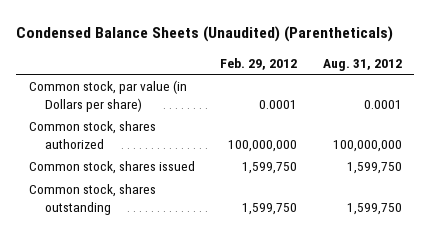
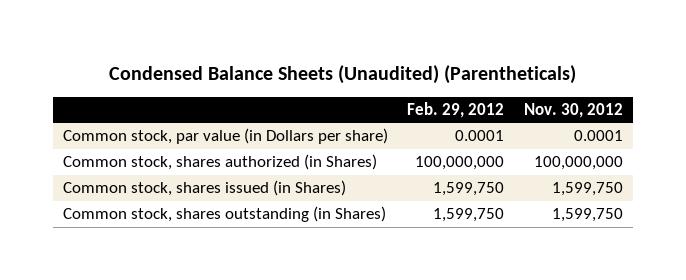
- | Feb. 29, 2012 | Aug. 31, 2012
+ | Feb. 29, 2012 | Nov. 30, 2012
- Common stock, shares authorized | 100,000,000 | 100,000,000
- Common stock, shares issued | 1,599,750 | 1,599,750
- Common stock, shares outstanding | 1,599,750 | 1,599,750
+ Common stock, shares authorized (in Shares) | 100,000,000 | 100,000,000
+ Common stock, shares issued (in Shares) | 1,599,750 | 1,599,750
+ Common stock, shares outstanding (in Shares) | 1,599,750 | 1,599,750

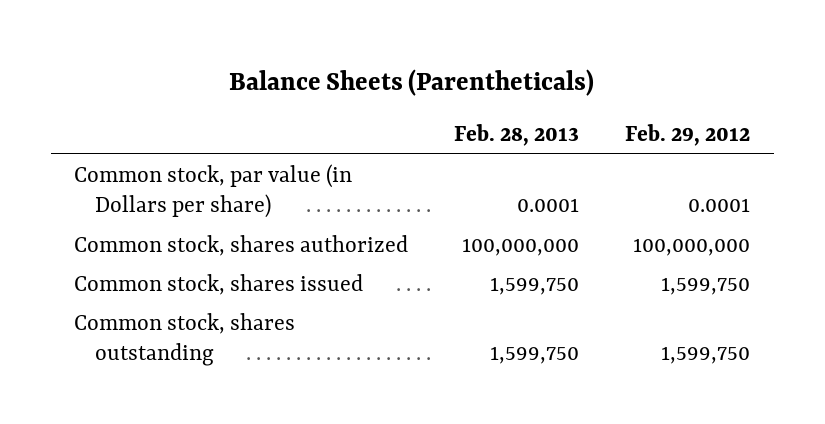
- Condensed Balance Sheets (Unaudited) (Parentheticals)
+ Balance Sheets (Parentheticals)
- | Feb. 29, 2012 | Nov. 30, 2012
+ | Feb. 28, 2013 | Feb. 29, 2012
- Common stock, shares authorized (in Shares) | 100,000,000 | 100,000,000
- Common stock, shares issued (in Shares) | 1,599,750 | 1,599,750
- Common stock, shares outstanding (in Shares) | 1,599,750 | 1,599,750
+ Common stock, shares authorized | 100,000,000 | 100,000,000
+ Common stock, shares issued | 1,599,750 | 1,599,750
+ Common stock, shares outstanding | 1,599,750 | 1,599,750

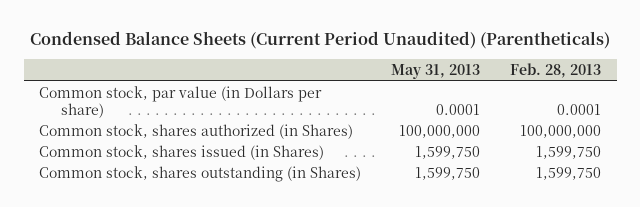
- Balance Sheets (Parentheticals)
+ Condensed Balance Sheets (Current Period Unaudited) (Parentheticals)
- | Feb. 28, 2013 | Feb. 29, 2012
+ | May 31, 2013 | Feb. 28, 2013
- Common stock, shares authorized | 100,000,000 | 100,000,000
- Common stock, shares issued | 1,599,750 | 1,599,750
- Common stock, shares outstanding | 1,599,750 | 1,599,750
+ Common stock, shares authorized (in Shares) | 100,000,000 | 100,000,000
+ Common stock, shares issued (in Shares) | 1,599,750 | 1,599,750
+ Common stock, shares outstanding (in Shares) | 1,599,750 | 1,599,750

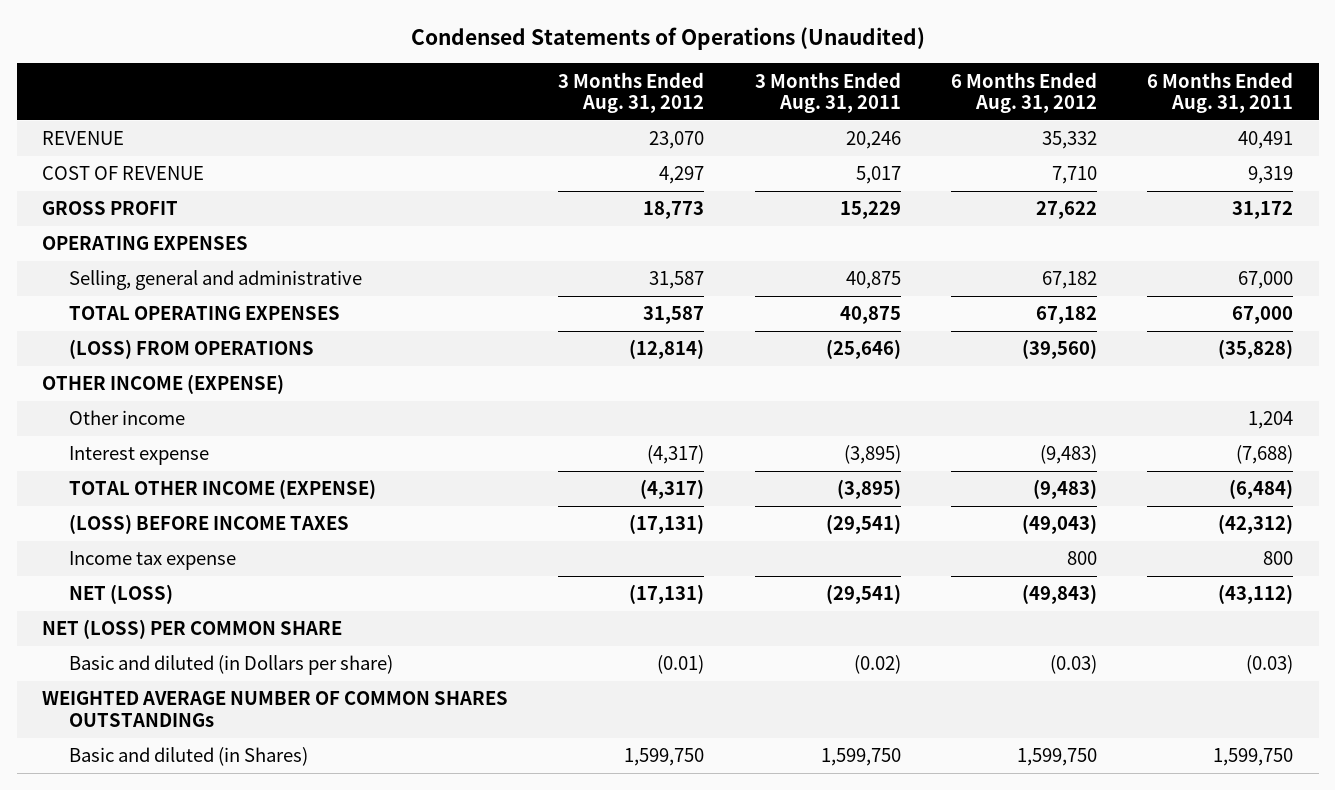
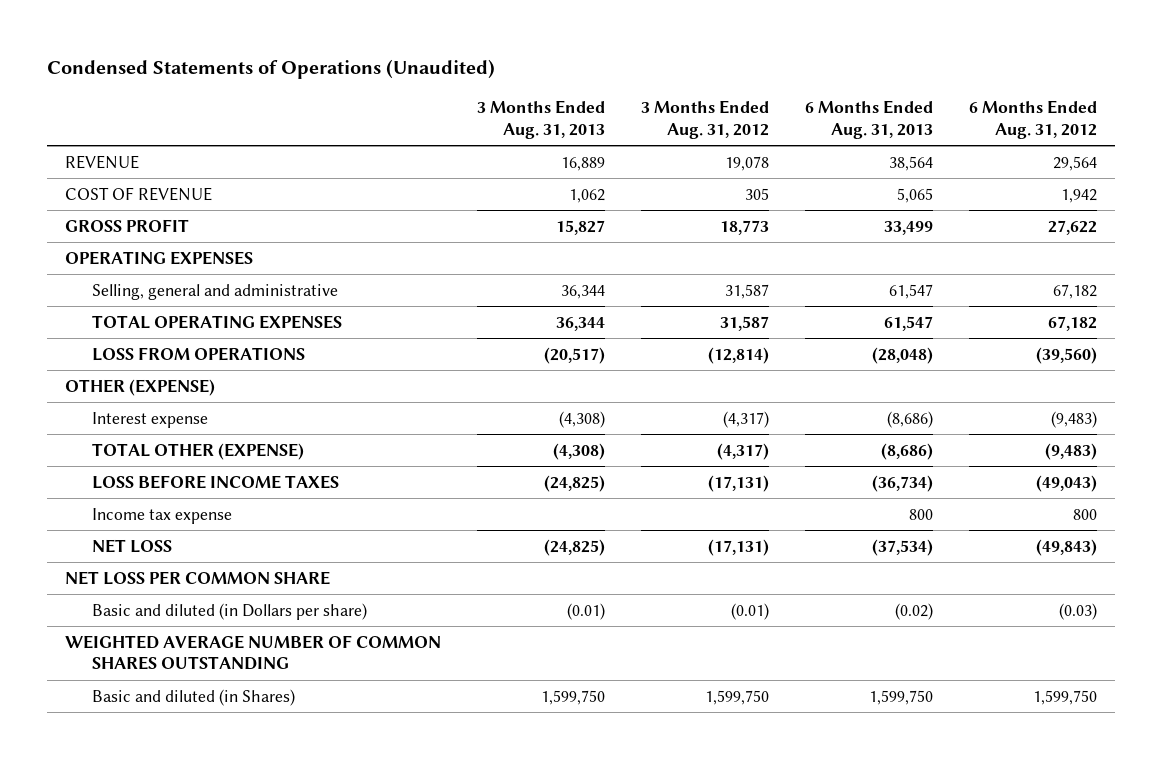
- | 3 Months Ended Aug. 31, 2012 | 3 Months Ended Aug. 31, 2011 | 6 Months Ended Aug. 31, 2012 | 6 Months Ended Aug. 31, 2011
+ | 3 Months Ended Aug. 31, 2013 | 3 Months Ended Aug. 31, 2012 | 6 Months Ended Aug. 31, 2013 | 6 Months Ended Aug. 31, 2012
- REVENUE | 23,070 | 20,246 | 35,332 | 40,491
- COST OF REVENUE | 4,297 | 5,017 | 7,710 | 9,319
+ REVENUE | 16,889 | 19,078 | 38,564 | 29,564
+ COST OF REVENUE | 1,062 | 305 | 5,065 | 1,942
- (LOSS) FROM OPERATIONS | (12,814) | (25,646) | (39,560) | (35,828)
- OTHER INCOME (EXPENSE)
- Other income | | | | 1,204
+ LOSS FROM OPERATIONS | (20,517) | (12,814) | (28,048) | (39,560)
+ OTHER (EXPENSE)
- TOTAL OTHER INCOME (EXPENSE) | (4,317) | (3,895) | (9,483) | (6,484)
- (LOSS) BEFORE INCOME TAXES | (17,131) | (29,541) | (49,043) | (42,312)
+ TOTAL OTHER (EXPENSE) | (4,308) | (4,317) | (8,686) | (9,483)
+ LOSS BEFORE INCOME TAXES | (24,825) | (17,131) | (36,734) | (49,043)
- NET (LOSS) | (17,131) | (29,541) | (49,843) | (43,112)
- NET (LOSS) PER COMMON SHARE
+ NET LOSS | (24,825) | (17,131) | (37,534) | (49,843)
+ NET LOSS PER COMMON SHARE
- WEIGHTED AVERAGE NUMBER OF COMMON SHARES OUTSTANDINGs
+ WEIGHTED AVERAGE NUMBER OF COMMON SHARES OUTSTANDING

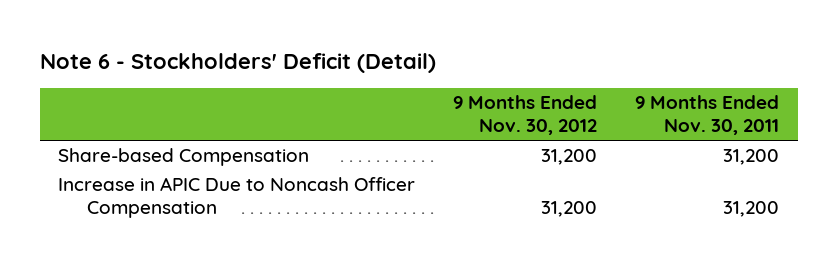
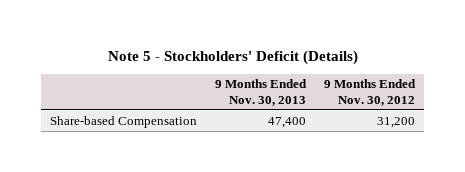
- Note 6 - Stockholders' Deficit (Detail)
+ Note 5 - Stockholders' Deficit (Details)
- | 9 Months Ended Nov. 30, 2012 | 9 Months Ended Nov. 30, 2011
+ | 9 Months Ended Nov. 30, 2013 | 9 Months Ended Nov. 30, 2012
- Increase in APIC Due to Noncash Officer Compensation | 31,200 | 31,200

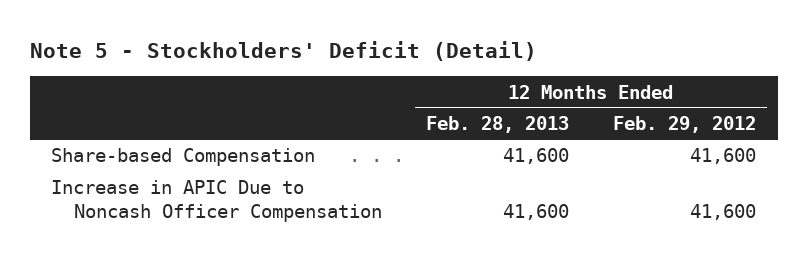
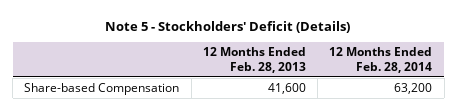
- Note 5 - Stockholders' Deficit (Detail)
+ Note 5 - Stockholders' Deficit (Details)
- | 12 Months Ended Feb. 28, 2013 | 12 Months Ended Feb. 29, 2012
+ | 12 Months Ended Feb. 28, 2013 | 12 Months Ended Feb. 28, 2014
- Increase in APIC Due to Noncash Officer Compensation | 41,600 | 41,600

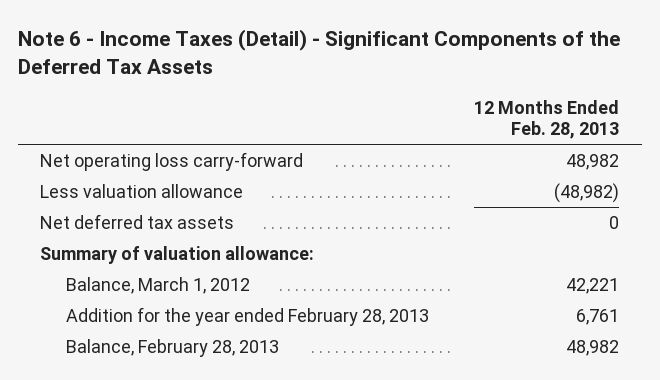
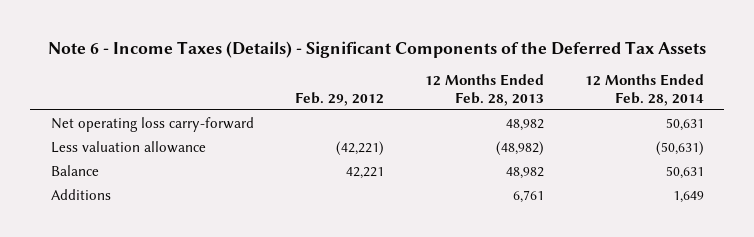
- Note 6 - Income Taxes (Detail) - Significant Components of the Deferred Tax Assets
+ Note 6 - Income Taxes (Details) - Significant Components of the Deferred Tax Assets
- | 12 Months Ended Feb. 28, 2013
+ | Feb. 29, 2012 | 12 Months Ended Feb. 28, 2013 | 12 Months Ended Feb. 28, 2014
- Net deferred tax assets | 0
- Summary of valuation allowance:
- Balance, March 1, 2012 | 42,221
- Addition for the year ended February 28, 2013 | 6,761
- Balance, February 28, 2013 | 48,982
+ Balance | 42,221 | 48,982 | 50,631
+ Additions | | 6,761 | 1,649

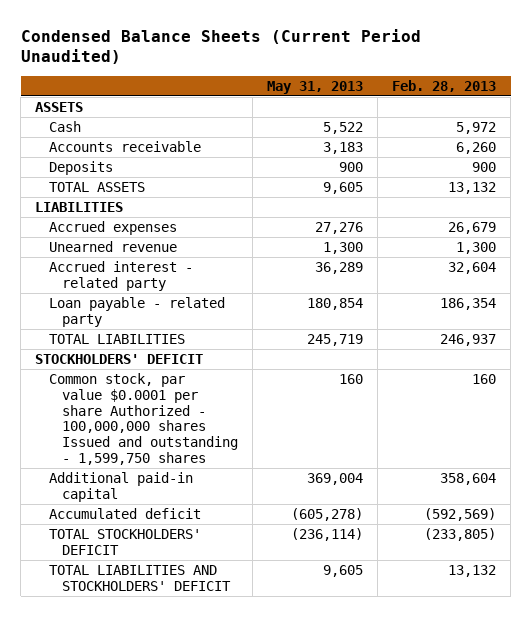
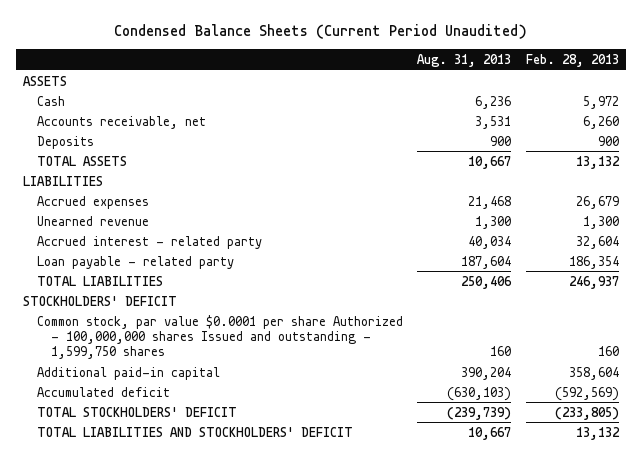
- | May 31, 2013 | Feb. 28, 2013
+ | Aug. 31, 2013 | Feb. 28, 2013
- Accounts receivable | 3,183 | 6,260
+ Accounts receivable, net | 3,531 | 6,260

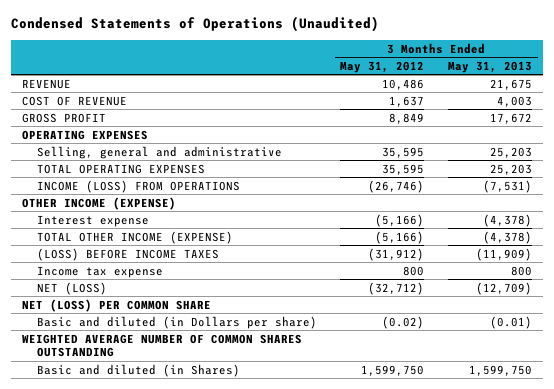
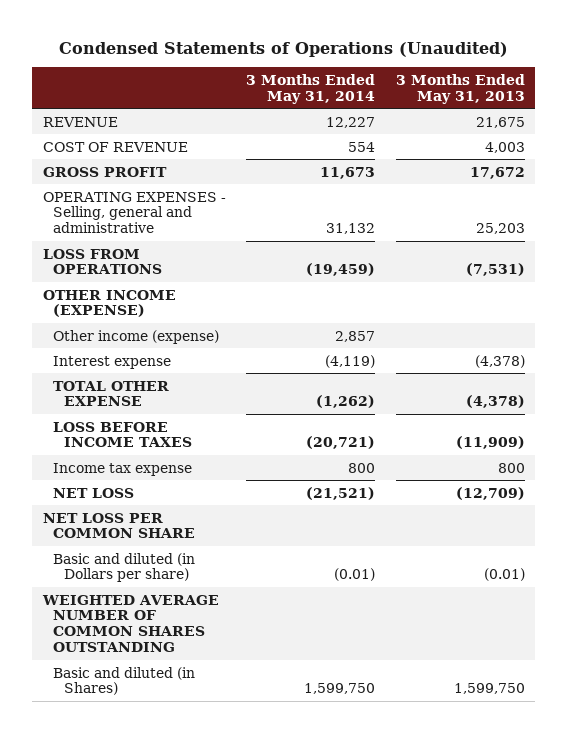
- | 3 Months Ended May 31, 2012 | 3 Months Ended May 31, 2013
+ | 3 Months Ended May 31, 2014 | 3 Months Ended May 31, 2013
- OPERATING EXPENSES
- Selling, general and administrative | 35,595 | 25,203
- TOTAL OPERATING EXPENSES | 35,595 | 25,203
- INCOME (LOSS) FROM OPERATIONS | (26,746) | (7,531)
+ OPERATING EXPENSES - Selling, general and administrative | 31,132 | 25,203
+ LOSS FROM OPERATIONS | (19,459) | (7,531)
+ Other income (expense) | 2,857 |
- TOTAL OTHER INCOME (EXPENSE) | (5,166) | (4,378)
- (LOSS) BEFORE INCOME TAXES | (31,912) | (11,909)
+ TOTAL OTHER EXPENSE | (1,262) | (4,378)
+ LOSS BEFORE INCOME TAXES | (20,721) | (11,909)
- NET (LOSS) | (32,712) | (12,709)
- NET (LOSS) PER COMMON SHARE
+ NET LOSS | (21,521) | (12,709)
+ NET LOSS PER COMMON SHARE

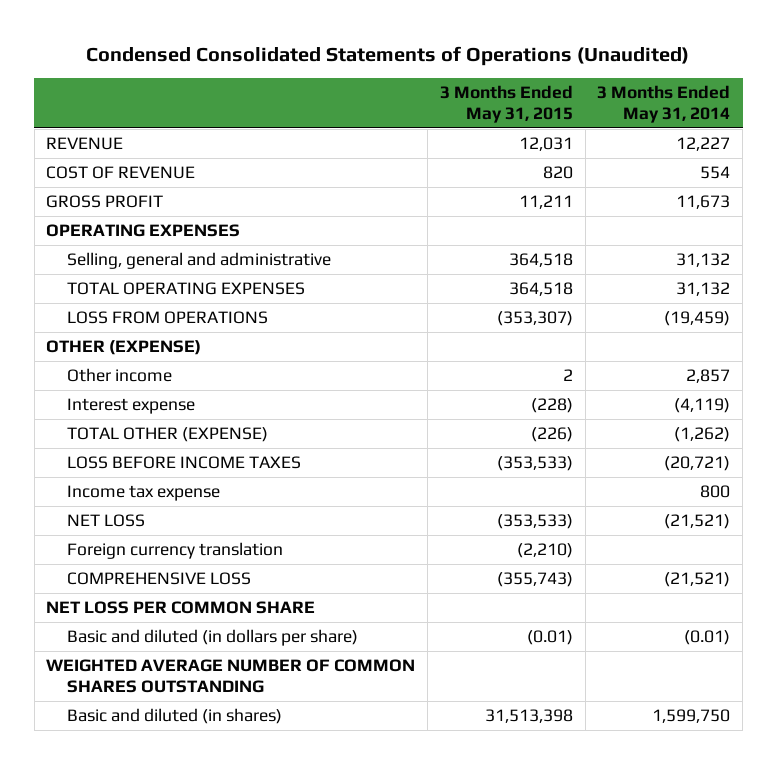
- Condensed Statements of Operations (Unaudited)
+ Condensed Consolidated Statements of Operations (Unaudited)
- | 3 Months Ended May 31, 2014 | 3 Months Ended May 31, 2013
+ | 3 Months Ended May 31, 2015 | 3 Months Ended May 31, 2014
- OPERATING EXPENSES - Selling, general and administrative | 31,132 | 25,203
+ OPERATING EXPENSES
+ Selling, general and administrative | 364,518 | 31,132
+ TOTAL OPERATING EXPENSES | 364,518 | 31,132
- OTHER INCOME (EXPENSE)
- Other income (expense) | 2,857 |
+ OTHER (EXPENSE)
+ Other income | 2 | 2,857
- TOTAL OTHER EXPENSE | (1,262) | (4,378)
+ TOTAL OTHER (EXPENSE) | (226) | (1,262)
+ Foreign currency translation | (2,210) |
+ COMPREHENSIVE LOSS | (355,743) | (21,521)
- Basic and diluted (in Dollars per share) | (0.01) | (0.01)
+ Basic and diluted (in dollars per share) | (0.01) | (0.01)
- Basic and diluted (in Shares) | 1,599,750 | 1,599,750
+ Basic and diluted (in shares) | 31,513,398 | 1,599,750

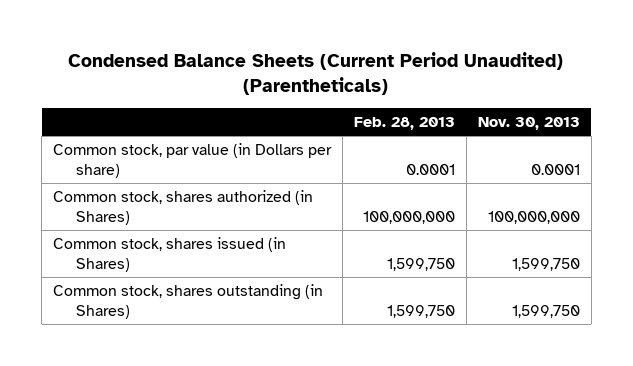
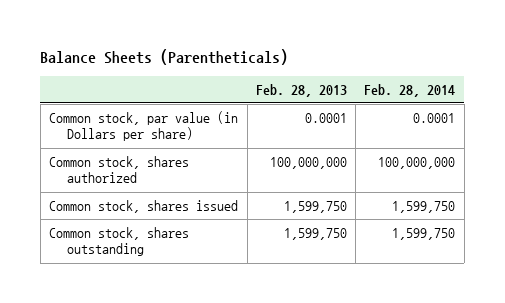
- Condensed Balance Sheets (Current Period Unaudited) (Parentheticals)
+ Balance Sheets (Parentheticals)
- | Feb. 28, 2013 | Nov. 30, 2013
+ | Feb. 28, 2013 | Feb. 28, 2014
- Common stock, shares authorized (in Shares) | 100,000,000 | 100,000,000
- Common stock, shares issued (in Shares) | 1,599,750 | 1,599,750
- Common stock, shares outstanding (in Shares) | 1,599,750 | 1,599,750
+ Common stock, shares authorized | 100,000,000 | 100,000,000
+ Common stock, shares issued | 1,599,750 | 1,599,750
+ Common stock, shares outstanding | 1,599,750 | 1,599,750

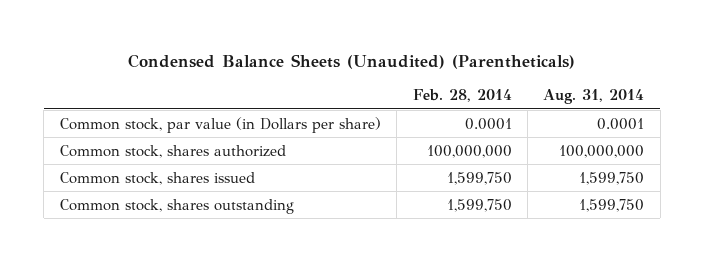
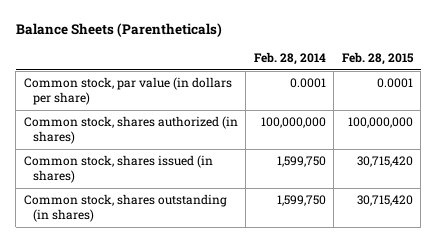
- Condensed Balance Sheets (Unaudited) (Parentheticals)
+ Balance Sheets (Parentheticals)
- | Feb. 28, 2014 | Aug. 31, 2014
+ | Feb. 28, 2014 | Feb. 28, 2015
- Common stock, par value (in Dollars per share) | 0.0001 | 0.0001
- Common stock, shares authorized | 100,000,000 | 100,000,000
- Common stock, shares issued | 1,599,750 | 1,599,750
- Common stock, shares outstanding | 1,599,750 | 1,599,750
+ Common stock, par value (in dollars per share) | 0.0001 | 0.0001
+ Common stock, shares authorized (in shares) | 100,000,000 | 100,000,000
+ Common stock, shares issued (in shares) | 1,599,750 | 30,715,420
+ Common stock, shares outstanding (in shares) | 1,599,750 | 30,715,420

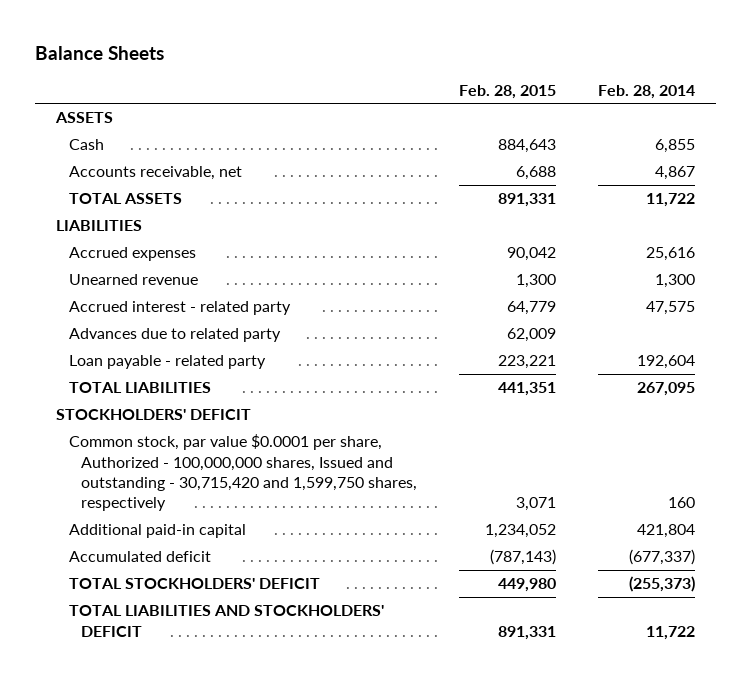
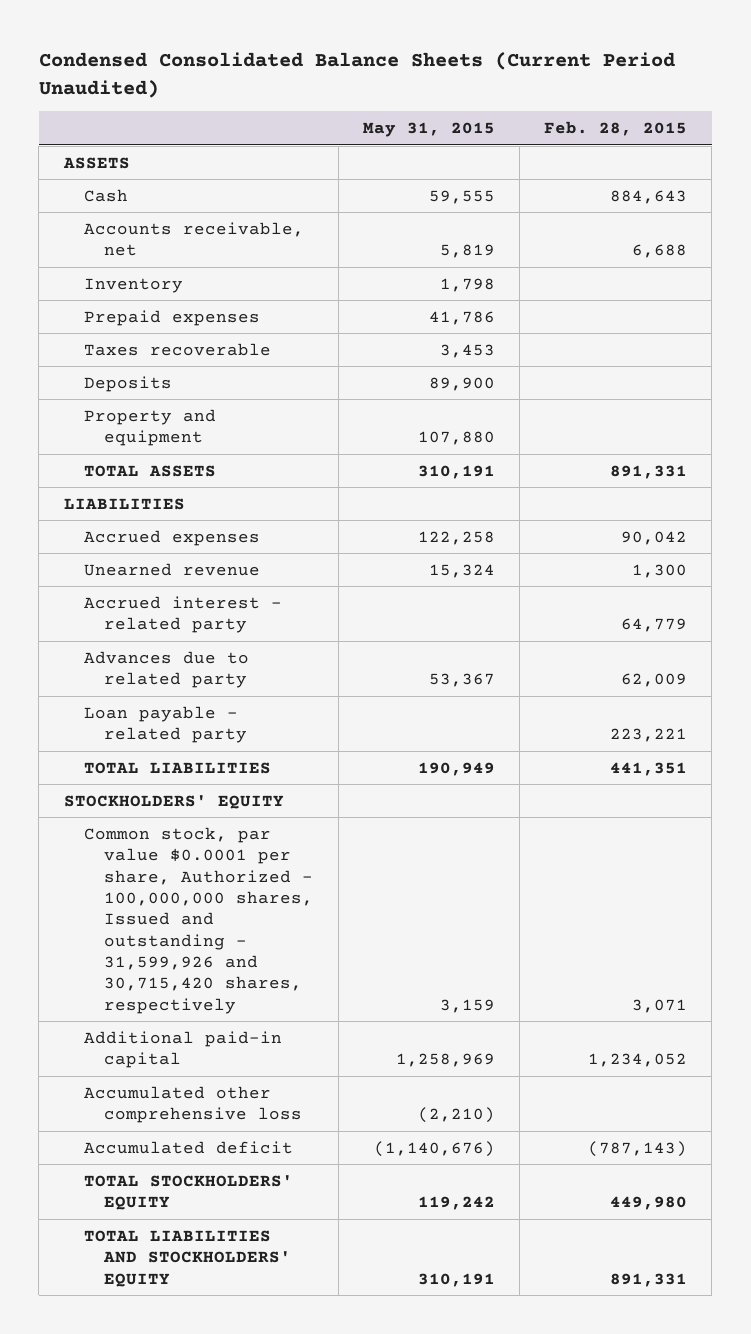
- Balance Sheets
+ Condensed Consolidated Balance Sheets (Current Period Unaudited)
- | Feb. 28, 2015 | Feb. 28, 2014
+ | May 31, 2015 | Feb. 28, 2015
+ Inventory | 1,798 |
+ Prepaid expenses | 41,786 |
+ Taxes recoverable | 3,453 |
+ Deposits | 89,900 |
+ Property and equipment | 107,880 |
- STOCKHOLDERS' DEFICIT
- Common stock, par value $0.0001 per share, Authorized - 100,000,000 shares, Issued and outstanding - 30,715,420 and 1,599,750 shares, respectively | 3,071 | 160
+ STOCKHOLDERS' EQUITY
+ Common stock, par value $0.0001 per share, Authorized - 100,000,000 shares, Issued and outstanding - 31,599,926 and 30,715,420 shares, respectively | 3,159 | 3,071
+ Accumulated other comprehensive loss | (2,210) |
- TOTAL STOCKHOLDERS' DEFICIT | 449,980 | (255,373)
- TOTAL LIABILITIES AND STOCKHOLDERS' DEFICIT | 891,331 | 11,722
+ TOTAL STOCKHOLDERS' EQUITY | 119,242 | 449,980
+ TOTAL LIABILITIES AND STOCKHOLDERS' EQUITY | 310,191 | 891,331

